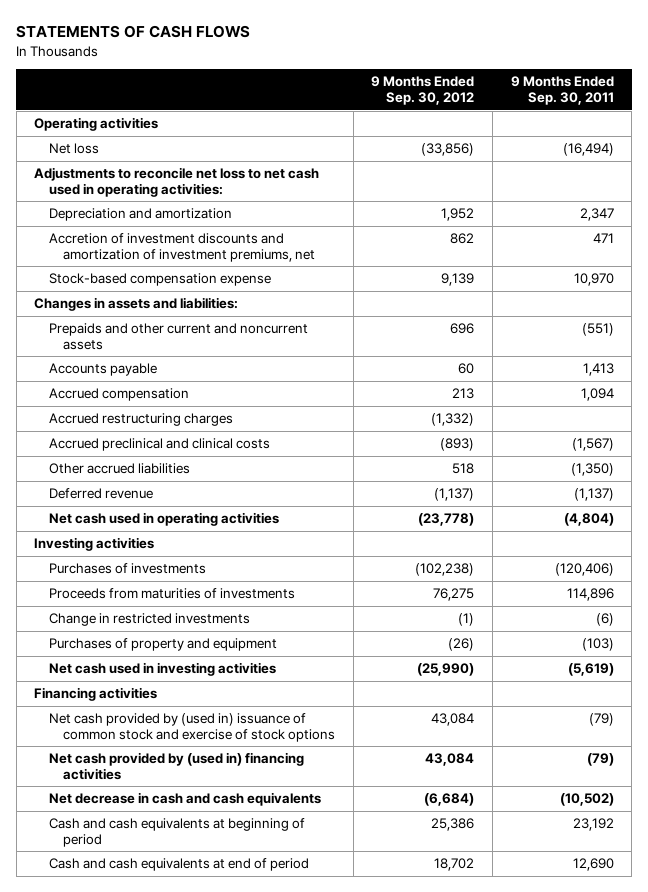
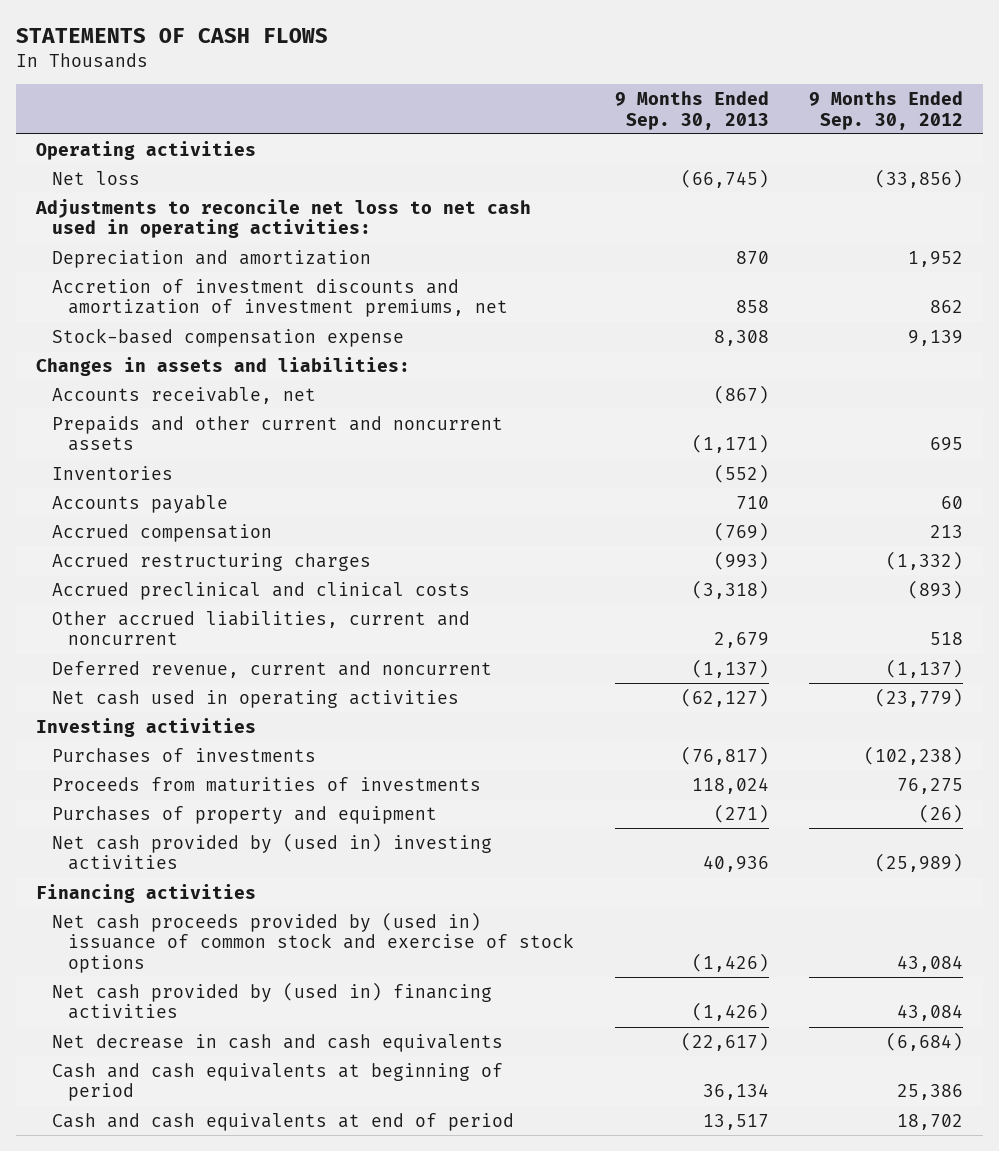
- | 9 Months Ended Sep. 30, 2012 | 9 Months Ended Sep. 30, 2011
+ | 9 Months Ended Sep. 30, 2013 | 9 Months Ended Sep. 30, 2012
- Prepaids and other current and noncurrent assets | 696 | (551)
+ Accounts receivable, net | (867) |
+ Prepaids and other current and noncurrent assets | (1,171) | 695
+ Inventories | (552) |
- Other accrued liabilities | 518 | (1,350)
- Deferred revenue | (1,137) | (1,137)
- Net cash used in operating activities | (23,778) | (4,804)
+ Other accrued liabilities, current and noncurrent | 2,679 | 518
+ Deferred revenue, current and noncurrent | (1,137) | (1,137)
+ Net cash used in operating activities | (62,127) | (23,779)
- Change in restricted investments | (1) | (6)
- Net cash used in investing activities | (25,990) | (5,619)
+ Net cash provided by (used in) investing activities | 40,936 | (25,989)
- Net cash provided by (used in) issuance of common stock and exercise of stock options | 43,084 | (79)
+ Net cash proceeds provided by (used in) issuance of common stock and exercise of stock options | (1,426) | 43,084

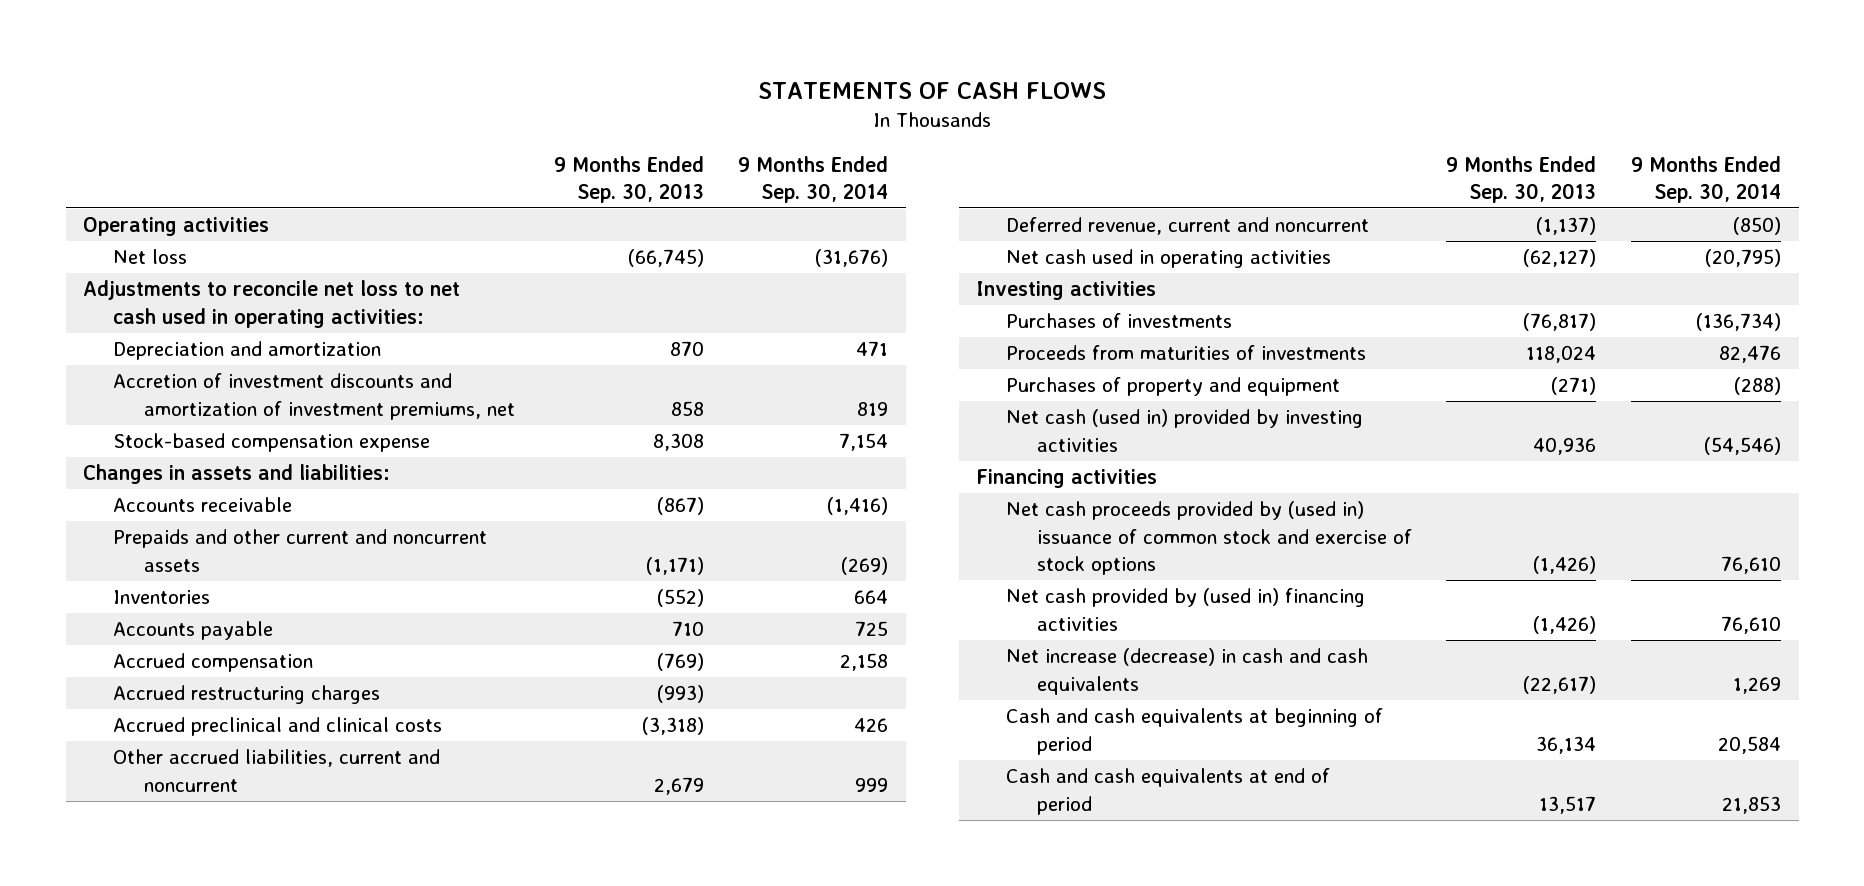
- | 9 Months Ended Sep. 30, 2013 | 9 Months Ended Sep. 30, 2012
+ | 9 Months Ended Sep. 30, 2013 | 9 Months Ended Sep. 30, 2014
- Accounts receivable, net | (867) |
+ Accounts receivable | (867) | (1,416)
- Net cash provided by (used in) investing activities | 40,936 | (25,989)
+ Net cash (used in) provided by investing activities | 40,936 | (54,546)
- Net decrease in cash and cash equivalents | (22,617) | (6,684)
+ Net increase (decrease) in cash and cash equivalents | (22,617) | 1,269

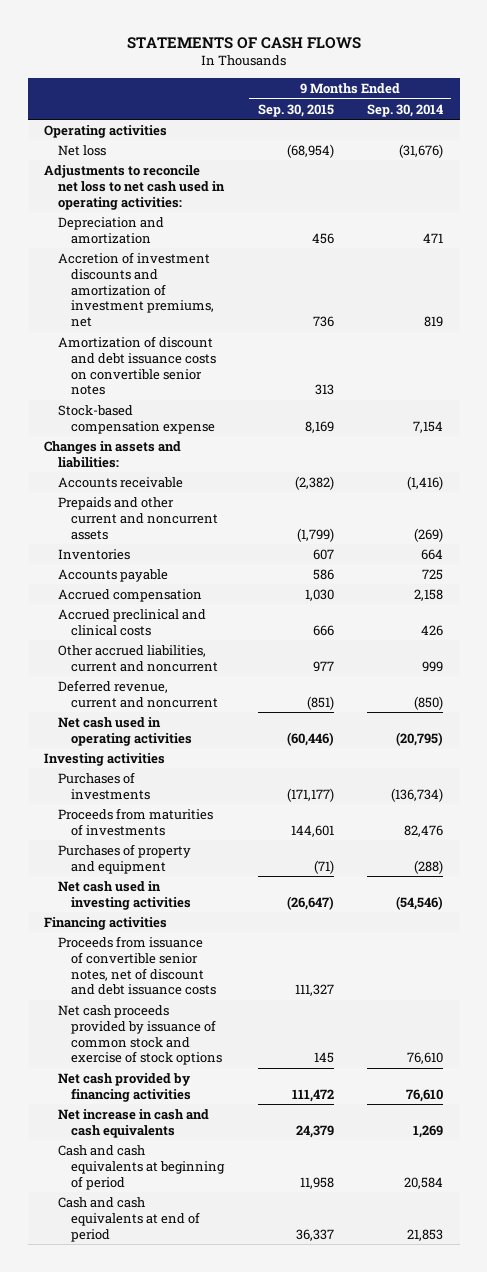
- | 9 Months Ended Sep. 30, 2013 | 9 Months Ended Sep. 30, 2014
+ | 9 Months Ended Sep. 30, 2015 | 9 Months Ended Sep. 30, 2014
+ Amortization of discount and debt issuance costs on convertible senior notes | 313 |
- Accrued restructuring charges | (993) |
- Net cash (used in) provided by investing activities | 40,936 | (54,546)
+ Net cash used in investing activities | (26,647) | (54,546)
- Net cash proceeds provided by (used in) issuance of common stock and exercise of stock options | (1,426) | 76,610
- Net cash provided by (used in) financing activities | (1,426) | 76,610
- Net increase (decrease) in cash and cash equivalents | (22,617) | 1,269
+ Proceeds from issuance of convertible senior notes, net of discount and debt issuance costs | 111,327 |
+ Net cash proceeds provided by issuance of common stock and exercise of stock options | 145 | 76,610
+ Net cash provided by financing activities | 111,472 | 76,610
+ Net increase in cash and cash equivalents | 24,379 | 1,269

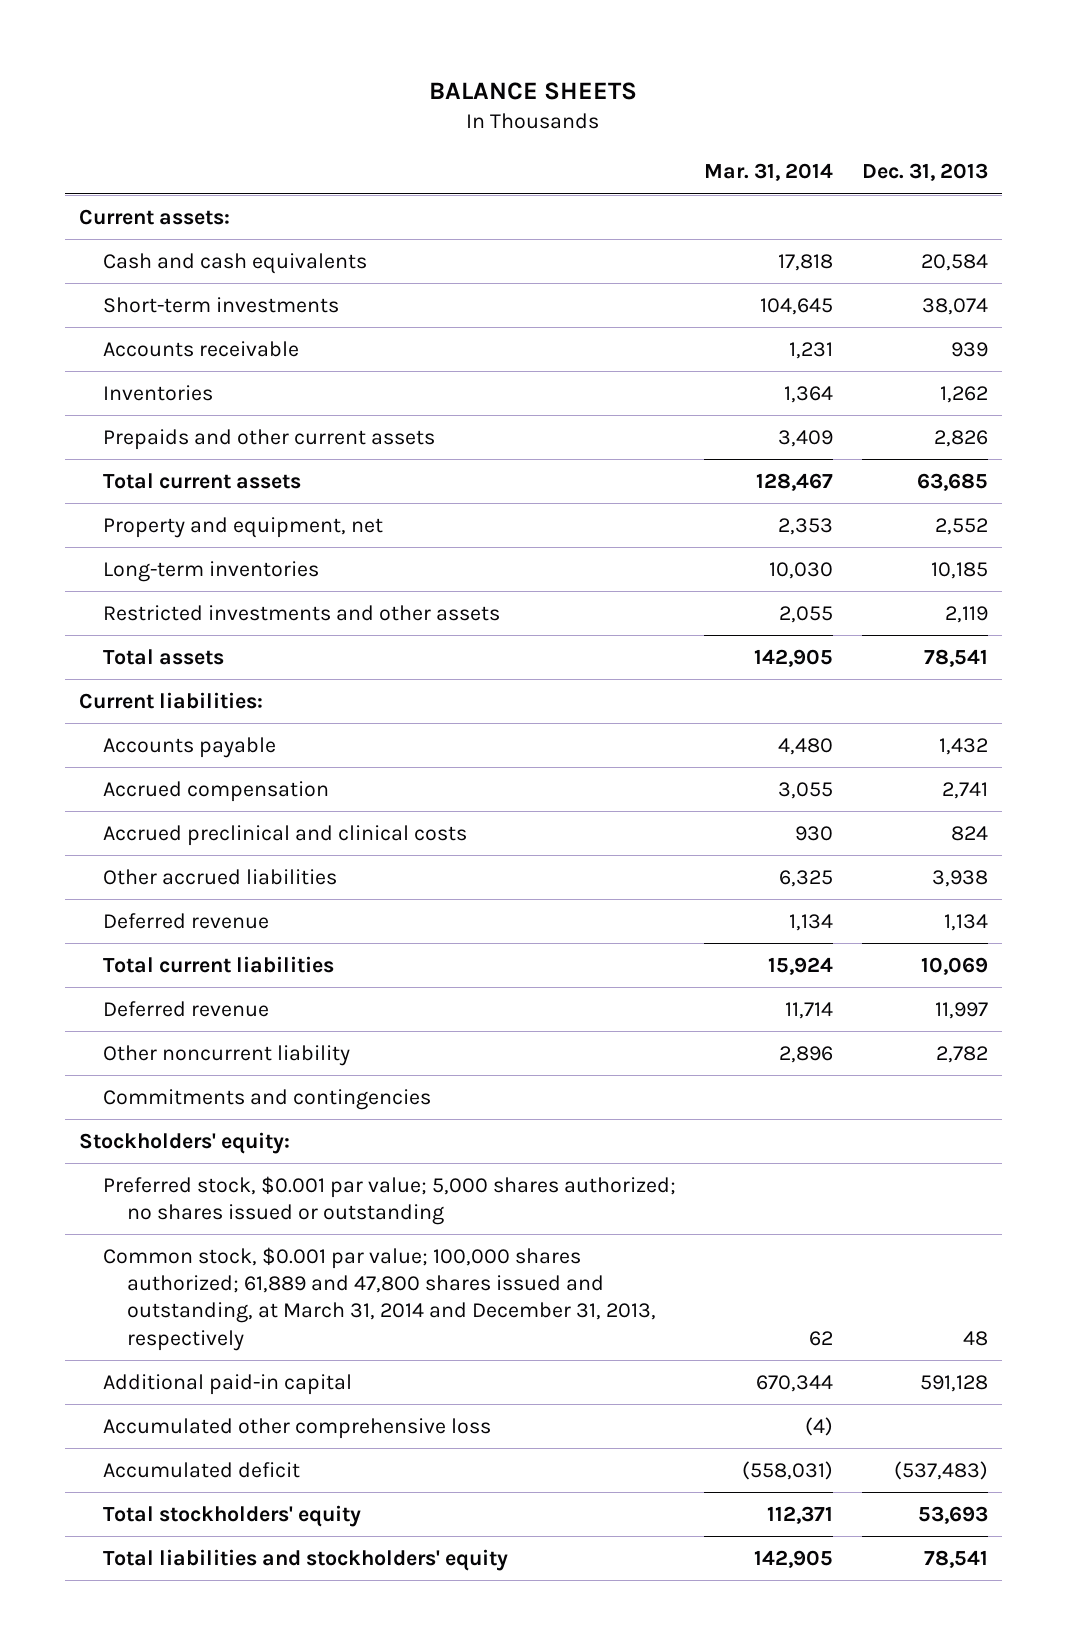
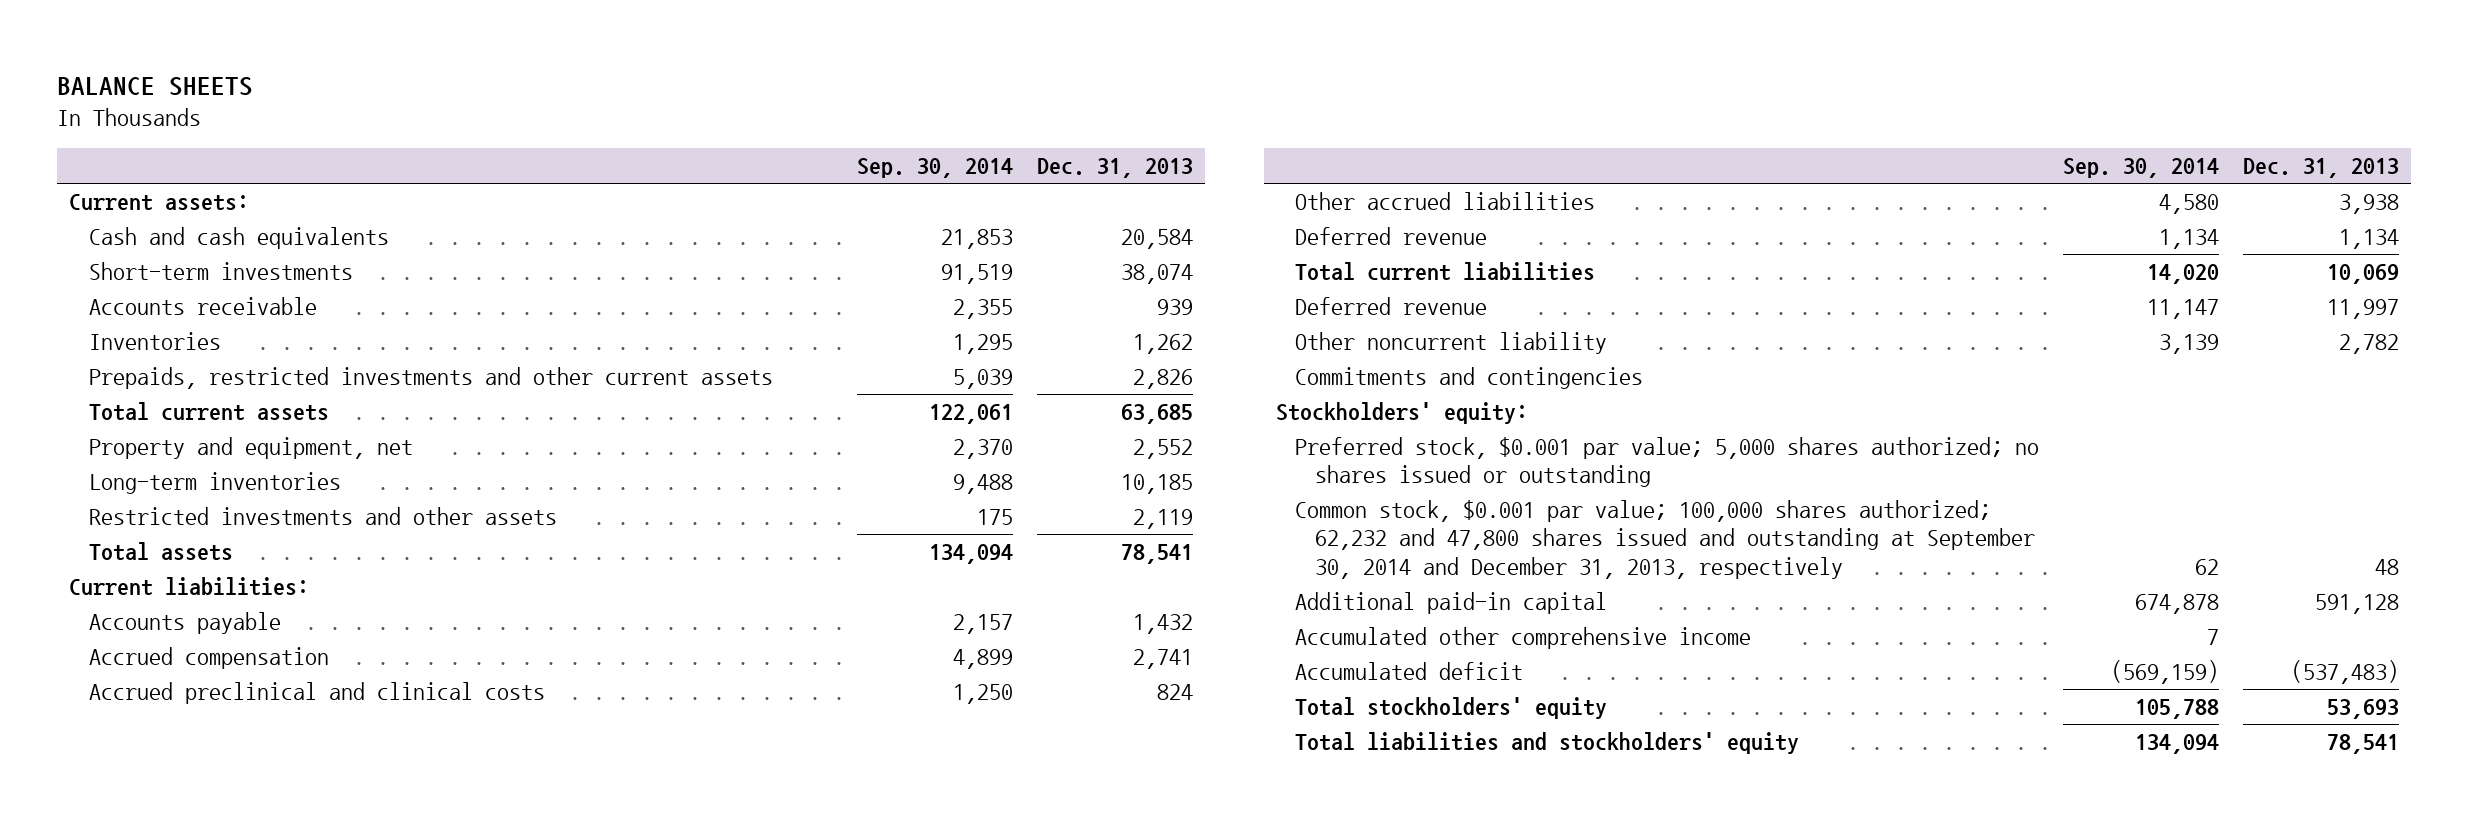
- | Mar. 31, 2014 | Dec. 31, 2013
+ | Sep. 30, 2014 | Dec. 31, 2013
- Prepaids and other current assets | 3,409 | 2,826
+ Prepaids, restricted investments and other current assets | 5,039 | 2,826
- Common stock, $0.001 par value; 100,000 shares authorized; 61,889 and 47,800 shares issued and outstanding, at March 31, 2014 and December 31, 2013, respectively | 62 | 48
+ Common stock, $0.001 par value; 100,000 shares authorized; 62,232 and 47,800 shares issued and outstanding at September 30, 2014 and December 31, 2013, respectively | 62 | 48
- Accumulated other comprehensive loss | (4) |
+ Accumulated other comprehensive income | 7 |

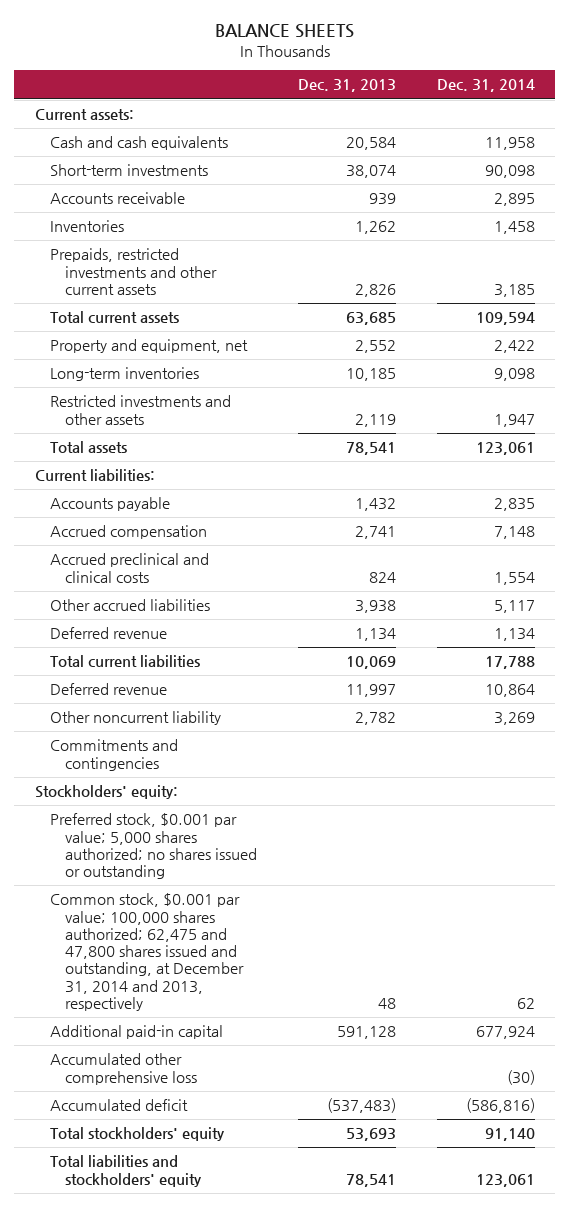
- | Sep. 30, 2014 | Dec. 31, 2013
+ | Dec. 31, 2013 | Dec. 31, 2014
- Common stock, $0.001 par value; 100,000 shares authorized; 62,232 and 47,800 shares issued and outstanding at September 30, 2014 and December 31, 2013, respectively | 62 | 48
+ Common stock, $0.001 par value; 100,000 shares authorized; 62,475 and 47,800 shares issued and outstanding, at December 31, 2014 and 2013, respectively | 48 | 62
- Accumulated other comprehensive income | 7 |
+ Accumulated other comprehensive loss | | (30)

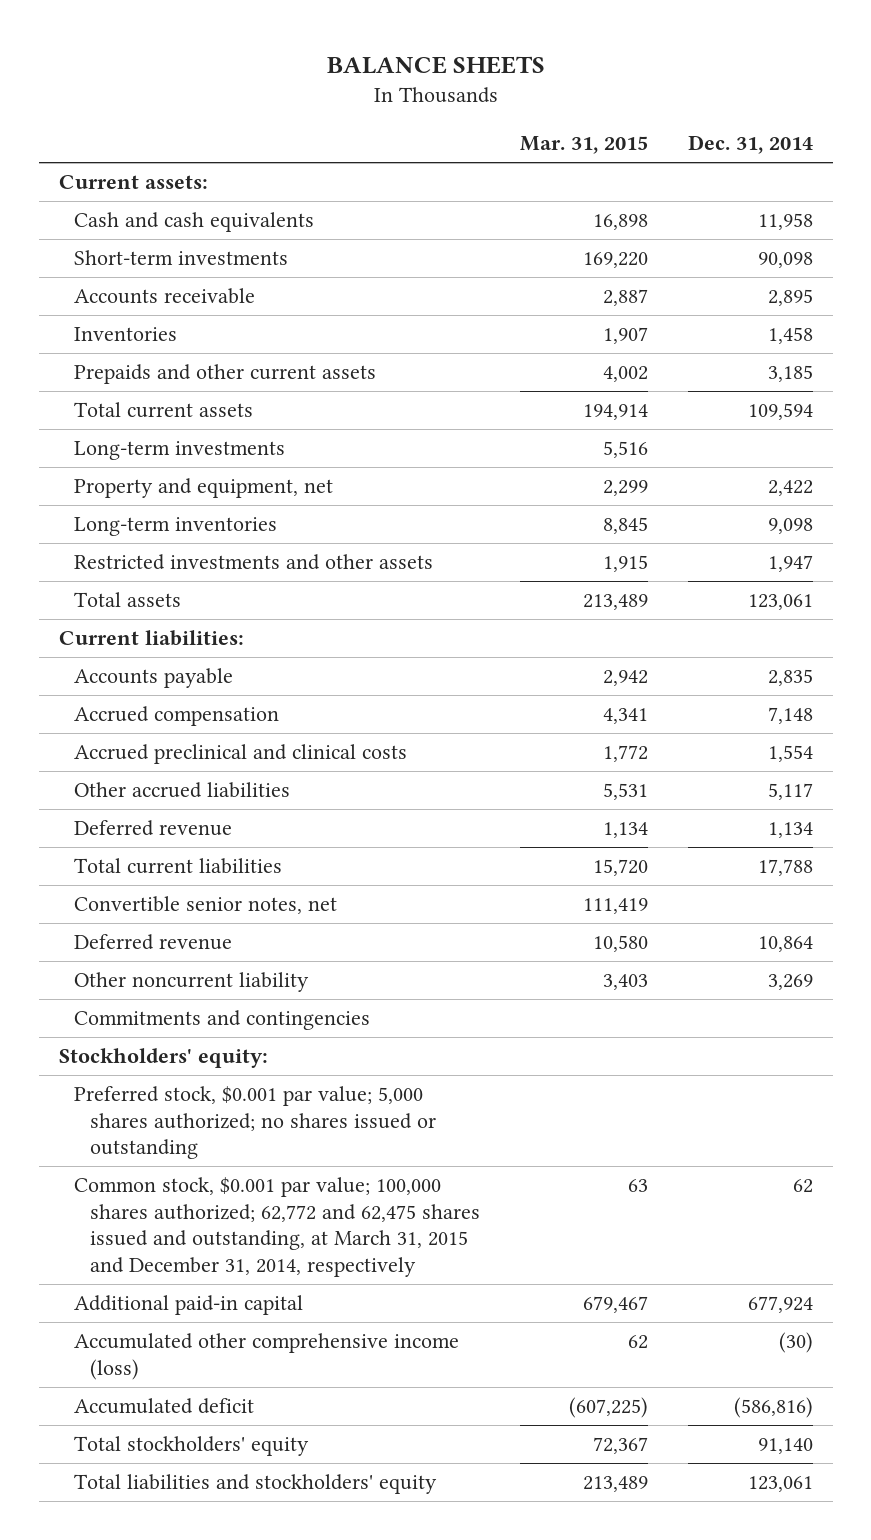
- | Dec. 31, 2013 | Dec. 31, 2014
+ | Mar. 31, 2015 | Dec. 31, 2014
- Prepaids, restricted investments and other current assets | 2,826 | 3,185
+ Prepaids and other current assets | 4,002 | 3,185
+ Long-term investments | 5,516 |
+ Convertible senior notes, net | 111,419 |
- Common stock, $0.001 par value; 100,000 shares authorized; 62,475 and 47,800 shares issued and outstanding, at December 31, 2014 and 2013, respectively | 48 | 62
+ Common stock, $0.001 par value; 100,000 shares authorized; 62,772 and 62,475 shares issued and outstanding, at March 31, 2015 and December 31, 2014, respectively | 63 | 62
- Accumulated other comprehensive loss | | (30)
+ Accumulated other comprehensive income (loss) | 62 | (30)

